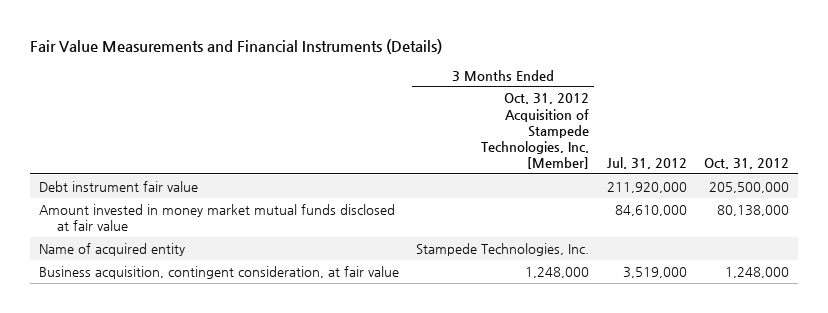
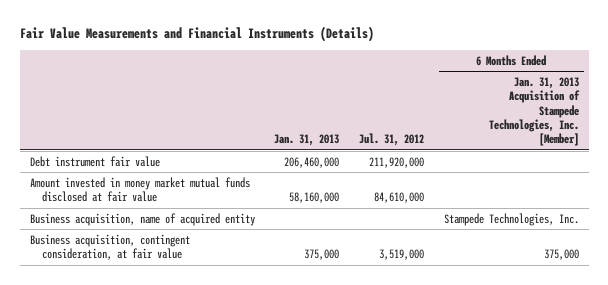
- | 3 Months Ended Oct. 31, 2012 Acquisition of Stampede Technologies, Inc. [Member] | Jul. 31, 2012 | Oct. 31, 2012
+ | Jan. 31, 2013 | Jul. 31, 2012 | 6 Months Ended Jan. 31, 2013 Acquisition of Stampede Technologies, Inc. [Member]
- Name of acquired entity | Stampede Technologies, Inc. | |
+ Business acquisition, name of acquired entity | | | Stampede Technologies, Inc.

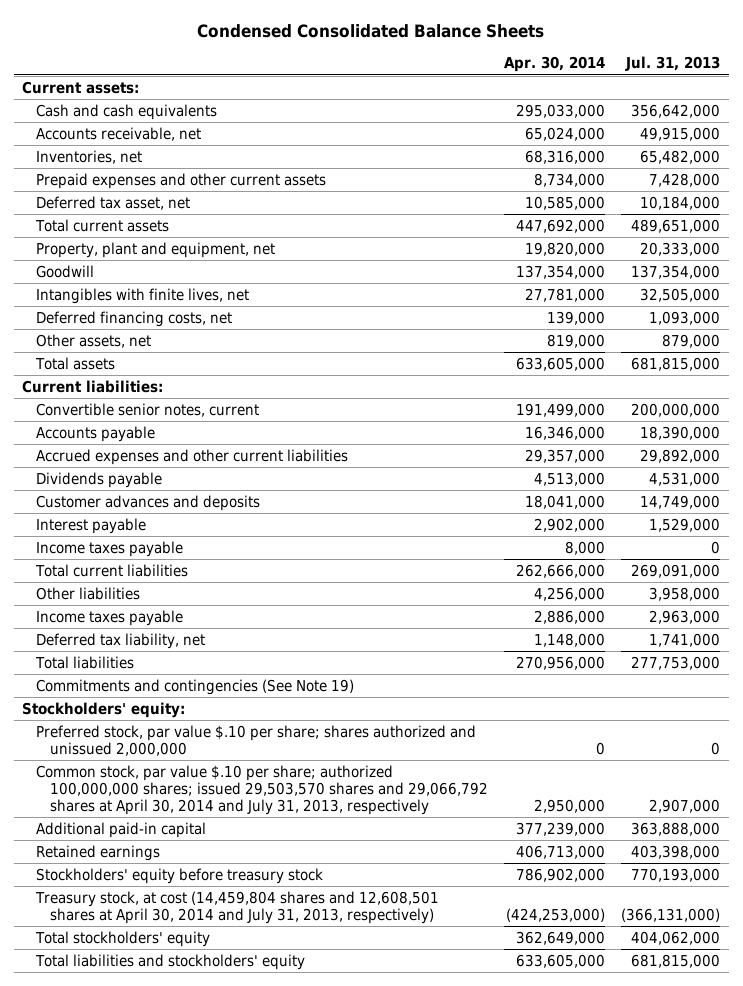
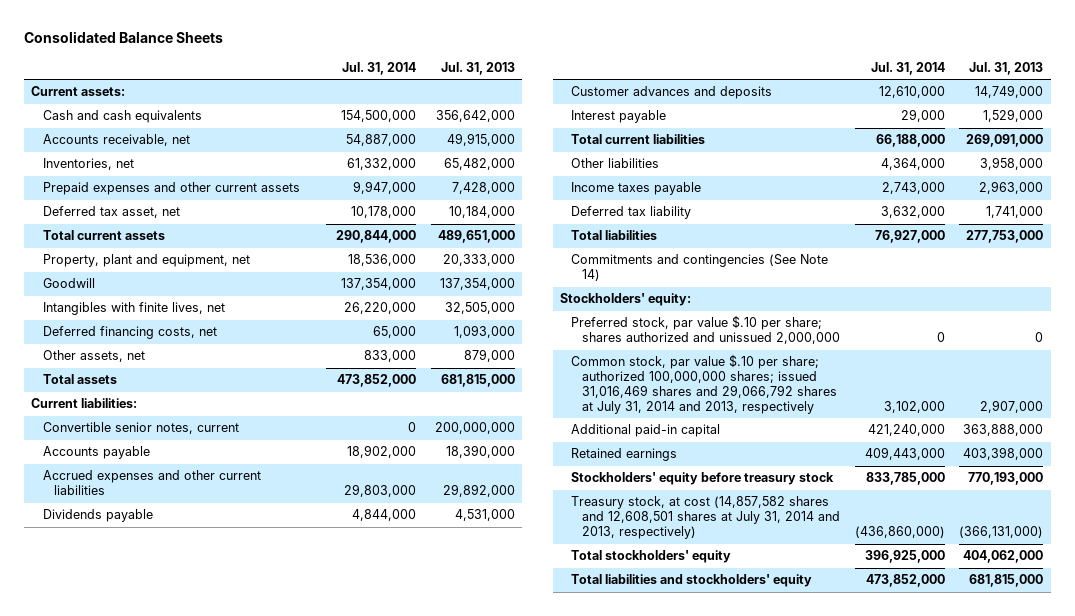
- Condensed Consolidated Balance Sheets
+ Consolidated Balance Sheets
- | Apr. 30, 2014 | Jul. 31, 2013
+ | Jul. 31, 2014 | Jul. 31, 2013
- Income taxes payable | 8,000 | 0
- Deferred tax liability, net | 1,148,000 | 1,741,000
+ Deferred tax liability | 3,632,000 | 1,741,000
- Commitments and contingencies (See Note 19)
+ Commitments and contingencies (See Note 14)
- Common stock, par value $.10 per share; authorized 100,000,000 shares; issued 29,503,570 shares and 29,066,792 shares at April 30, 2014 and July 31, 2013, respectively | 2,950,000 | 2,907,000
+ Common stock, par value $.10 per share; authorized 100,000,000 shares; issued 31,016,469 shares and 29,066,792 shares at July 31, 2014 and 2013, respectively | 3,102,000 | 2,907,000
- Treasury stock, at cost (14,459,804 shares and 12,608,501 shares at April 30, 2014 and July 31, 2013, respectively) | (424,253,000) | (366,131,000)
+ Treasury stock, at cost (14,857,582 shares and 12,608,501 shares at July 31, 2014 and 2013, respectively) | (436,860,000) | (366,131,000)

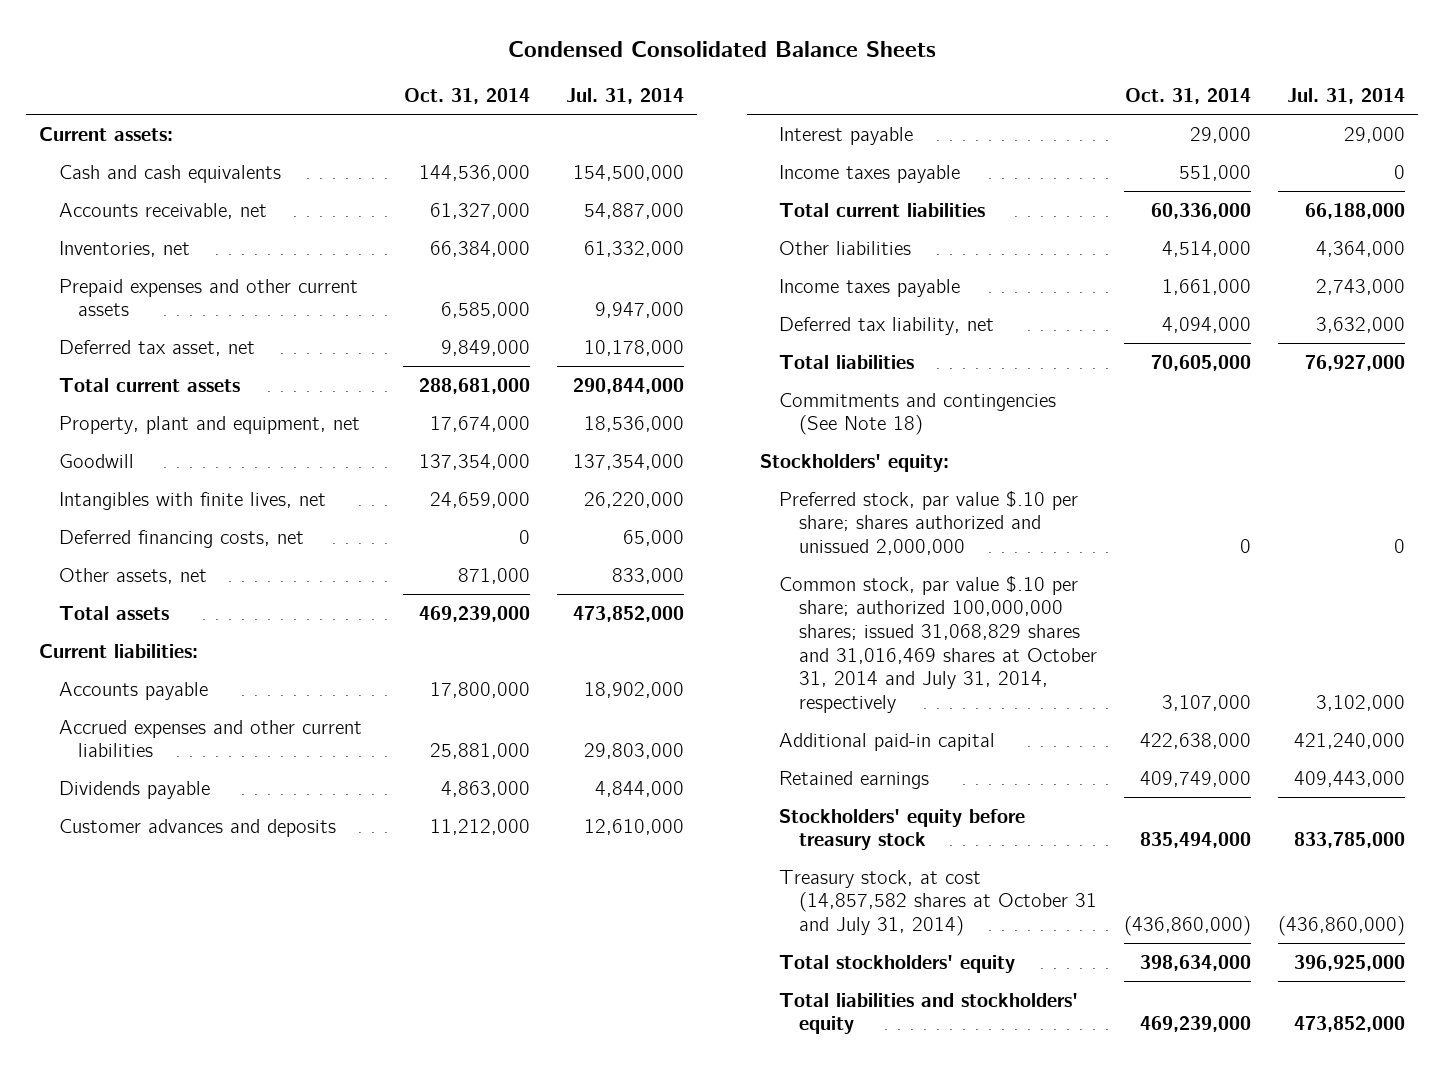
- Consolidated Balance Sheets
+ Condensed Consolidated Balance Sheets
- | Jul. 31, 2014 | Jul. 31, 2013
+ | Oct. 31, 2014 | Jul. 31, 2014
- Convertible senior notes, current | 0 | 200,000,000
+ Income taxes payable | 551,000 | 0
- Deferred tax liability | 3,632,000 | 1,741,000
+ Deferred tax liability, net | 4,094,000 | 3,632,000
- Commitments and contingencies (See Note 14)
+ Commitments and contingencies (See Note 18)
- Common stock, par value $.10 per share; authorized 100,000,000 shares; issued 31,016,469 shares and 29,066,792 shares at July 31, 2014 and 2013, respectively | 3,102,000 | 2,907,000
+ Common stock, par value $.10 per share; authorized 100,000,000 shares; issued 31,068,829 shares and 31,016,469 shares at October 31, 2014 and July 31, 2014, respectively | 3,107,000 | 3,102,000
- Treasury stock, at cost (14,857,582 shares and 12,608,501 shares at July 31, 2014 and 2013, respectively) | (436,860,000) | (366,131,000)
+ Treasury stock, at cost (14,857,582 shares at October 31 and July 31, 2014) | (436,860,000) | (436,860,000)

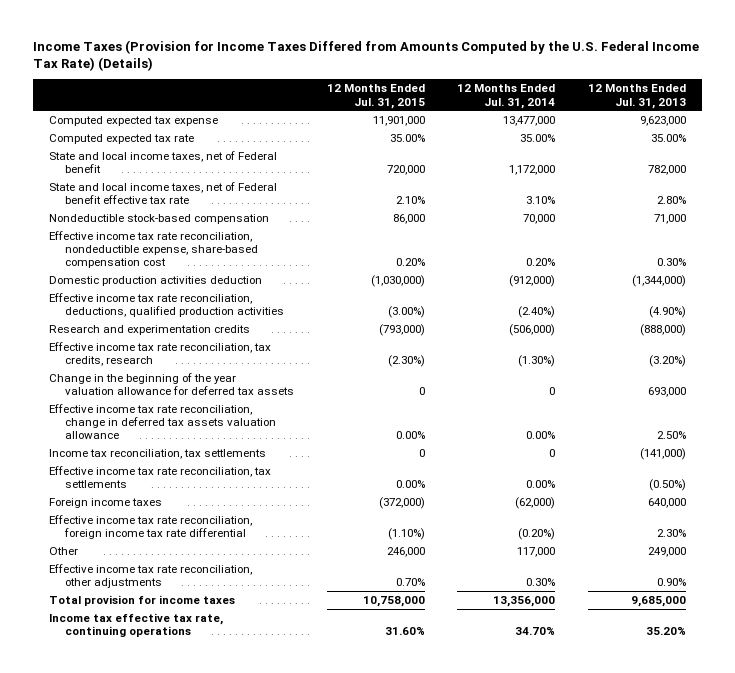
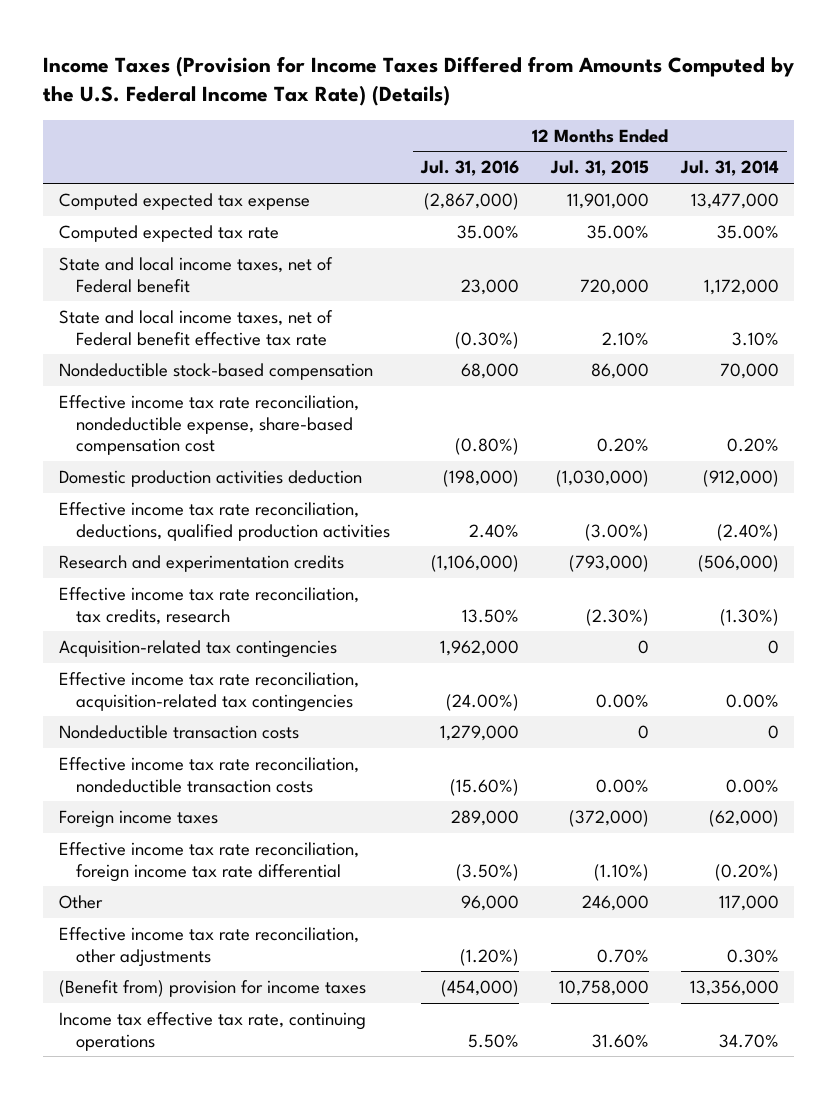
- | 12 Months Ended Jul. 31, 2015 | 12 Months Ended Jul. 31, 2014 | 12 Months Ended Jul. 31, 2013
+ | 12 Months Ended Jul. 31, 2016 | 12 Months Ended Jul. 31, 2015 | 12 Months Ended Jul. 31, 2014
- Change in the beginning of the year valuation allowance for deferred tax assets | 0 | 0 | 693,000
- Effective income tax rate reconciliation, change in deferred tax assets valuation allowance | 0.00% | 0.00% | 2.50%
- Income tax reconciliation, tax settlements | 0 | 0 | (141,000)
- Effective income tax rate reconciliation, tax settlements | 0.00% | 0.00% | (0.50%)
+ Acquisition-related tax contingencies | 1,962,000 | 0 | 0
+ Effective income tax rate reconciliation, acquisition-related tax contingencies | (24.00%) | 0.00% | 0.00%
+ Nondeductible transaction costs | 1,279,000 | 0 | 0
+ Effective income tax rate reconciliation, nondeductible transaction costs | (15.60%) | 0.00% | 0.00%
- Total provision for income taxes | 10,758,000 | 13,356,000 | 9,685,000
+ (Benefit from) provision for income taxes | (454,000) | 10,758,000 | 13,356,000

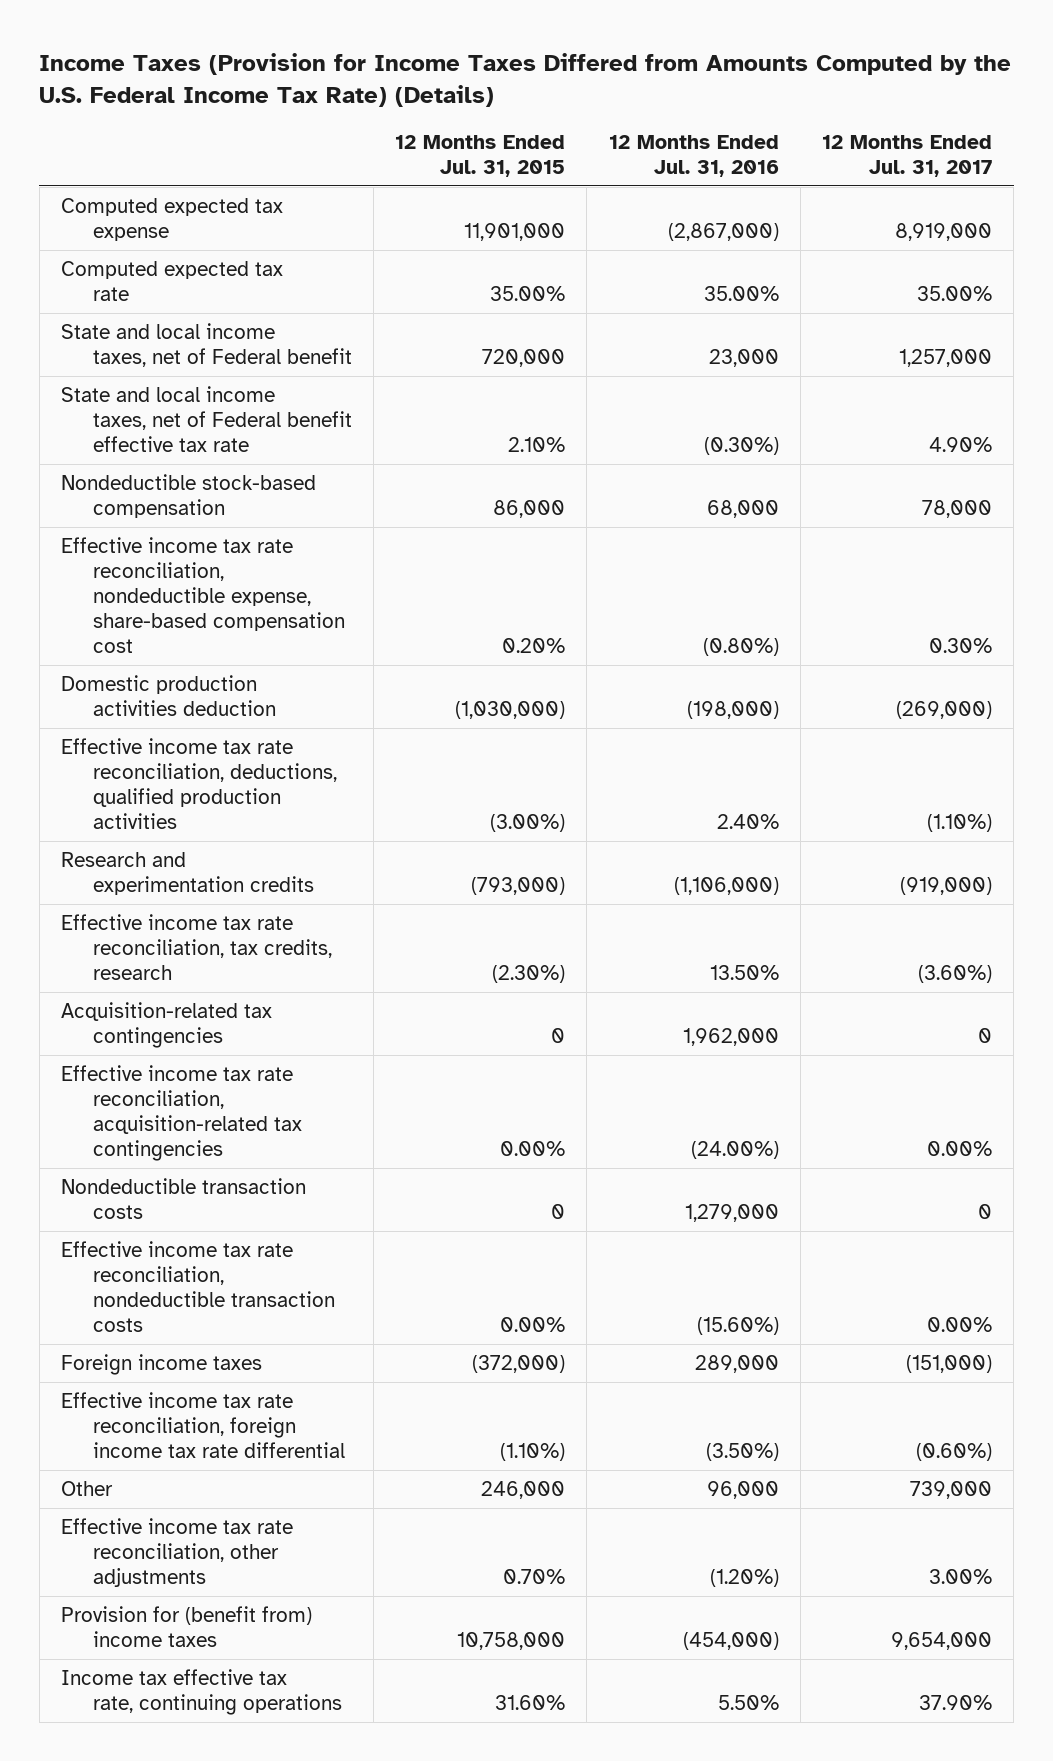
- | 12 Months Ended Jul. 31, 2016 | 12 Months Ended Jul. 31, 2015 | 12 Months Ended Jul. 31, 2014
+ | 12 Months Ended Jul. 31, 2015 | 12 Months Ended Jul. 31, 2016 | 12 Months Ended Jul. 31, 2017
- (Benefit from) provision for income taxes | (454,000) | 10,758,000 | 13,356,000
+ Provision for (benefit from) income taxes | 10,758,000 | (454,000) | 9,654,000

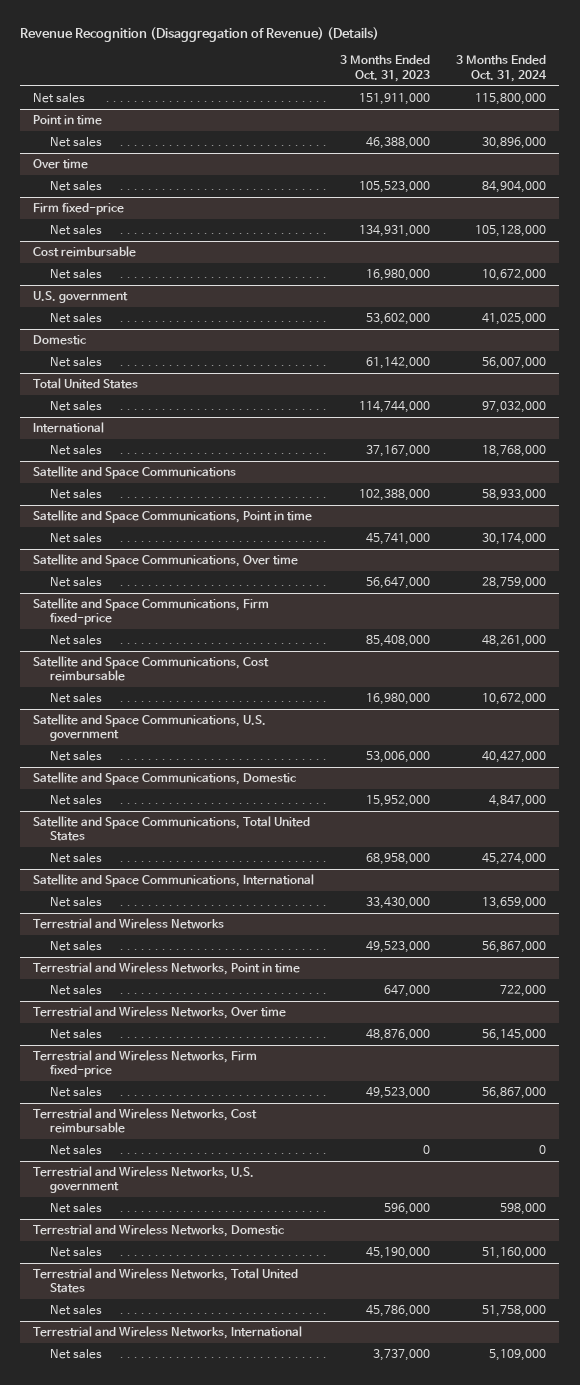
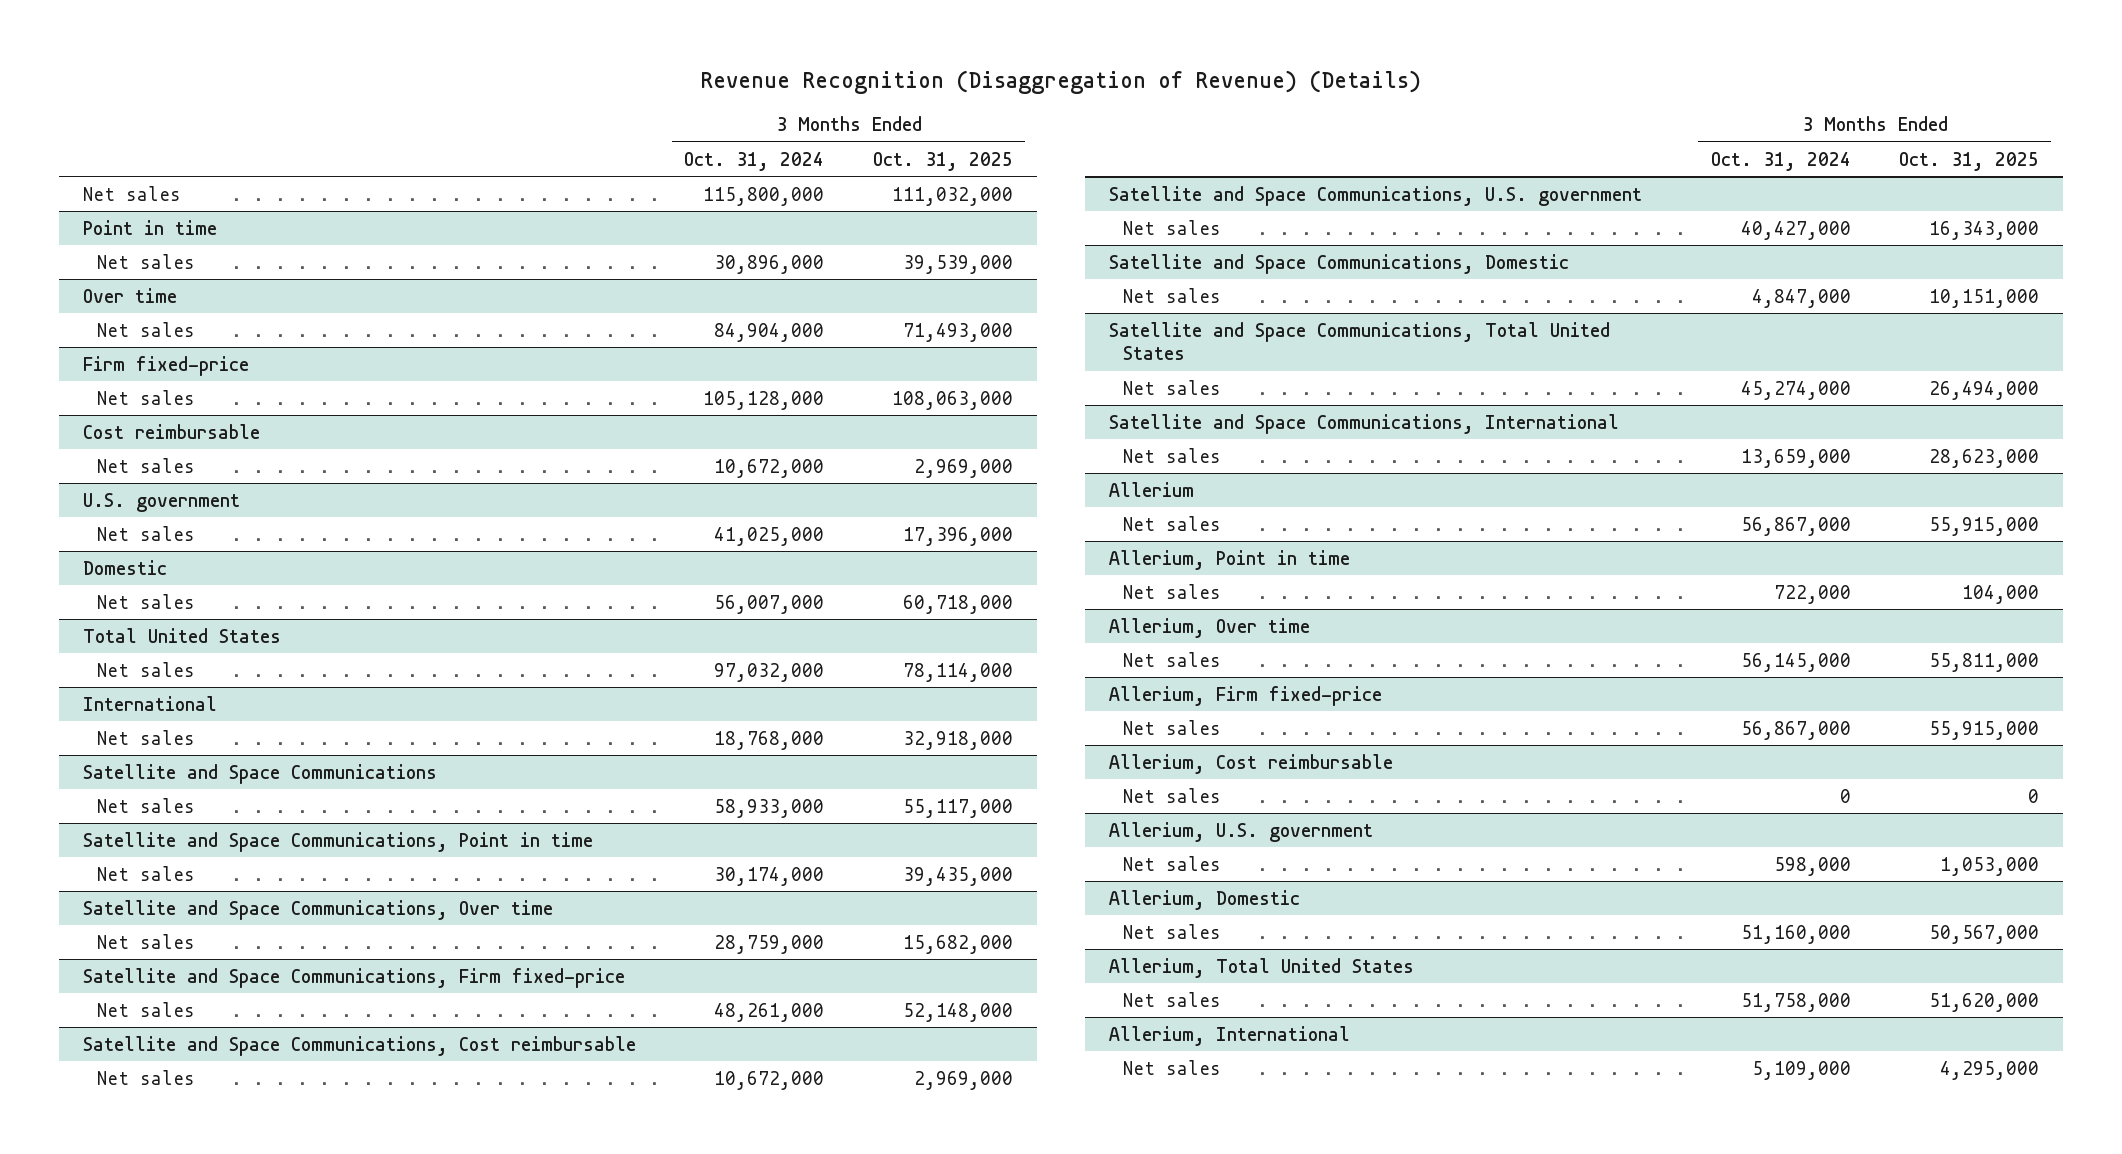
- | 3 Months Ended Oct. 31, 2023 | 3 Months Ended Oct. 31, 2024
+ | 3 Months Ended Oct. 31, 2024 | 3 Months Ended Oct. 31, 2025
- Terrestrial and Wireless Networks
+ Allerium
- Terrestrial and Wireless Networks, Point in time
+ Allerium, Point in time
- Terrestrial and Wireless Networks, Over time
+ Allerium, Over time
- Terrestrial and Wireless Networks, Firm fixed-price
+ Allerium, Firm fixed-price
- Terrestrial and Wireless Networks, Cost reimbursable
+ Allerium, Cost reimbursable
- Terrestrial and Wireless Networks, U.S. government
+ Allerium, U.S. government
- Terrestrial and Wireless Networks, Domestic
+ Allerium, Domestic
- Terrestrial and Wireless Networks, Total United States
+ Allerium, Total United States
- Terrestrial and Wireless Networks, International
+ Allerium, International

